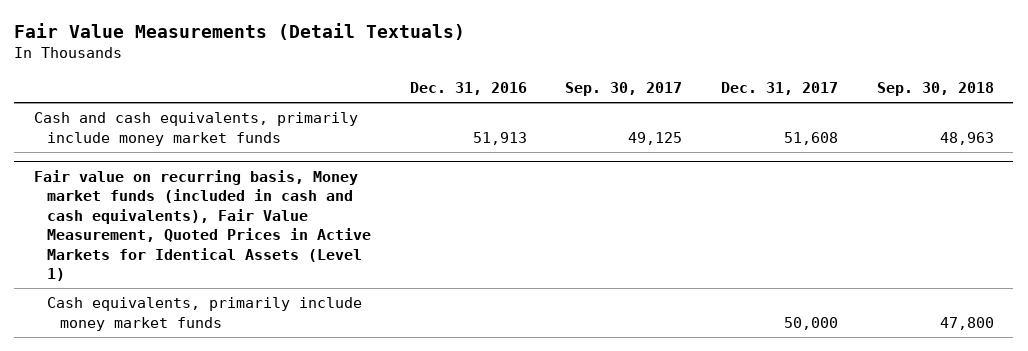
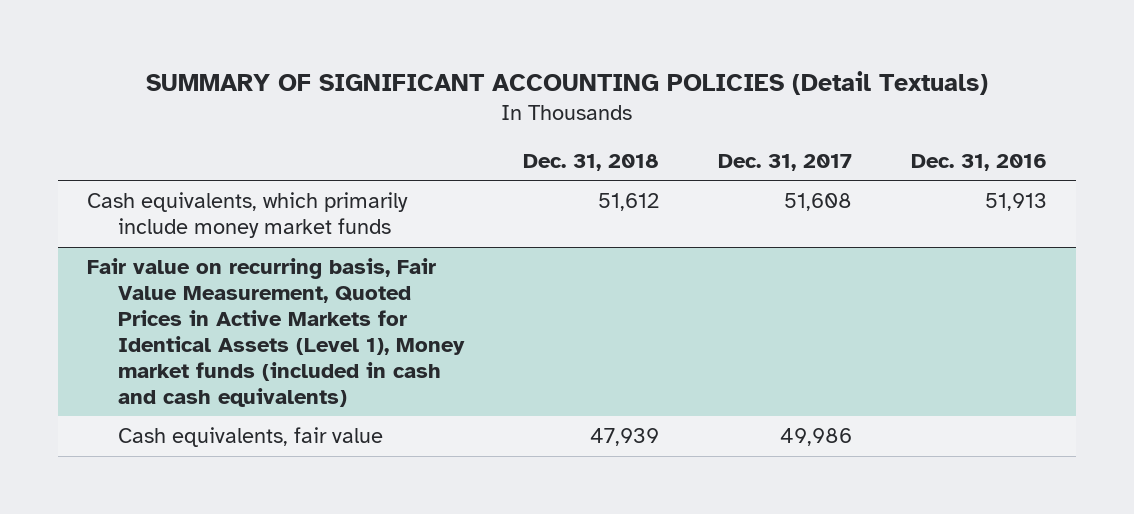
- Fair Value Measurements (Detail Textuals)
+ SUMMARY OF SIGNIFICANT ACCOUNTING POLICIES (Detail Textuals)
- | Dec. 31, 2016 | Sep. 30, 2017 | Dec. 31, 2017 | Sep. 30, 2018
+ | Dec. 31, 2018 | Dec. 31, 2017 | Dec. 31, 2016
- Cash and cash equivalents, primarily include money market funds | 51,913 | 49,125 | 51,608 | 48,963
- Fair value on recurring basis, Money market funds (included in cash and cash equivalents), Fair Value Measurement, Quoted Prices in Active Markets for Identical Assets (Level 1)
- Cash equivalents, primarily include money market funds | | | 50,000 | 47,800
+ Cash equivalents, which primarily include money market funds | 51,612 | 51,608 | 51,913
+ Fair value on recurring basis, Fair Value Measurement, Quoted Prices in Active Markets for Identical Assets (Level 1), Money market funds (included in cash and cash equivalents)
+ Cash equivalents, fair value | 47,939 | 49,986 |

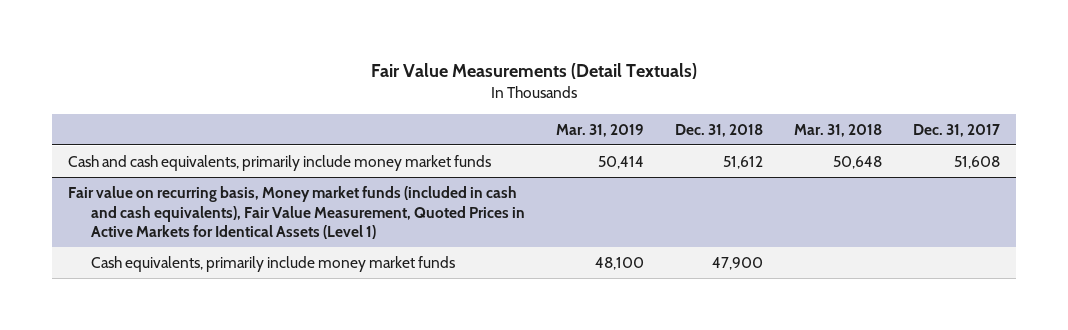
- SUMMARY OF SIGNIFICANT ACCOUNTING POLICIES (Detail Textuals)
+ Fair Value Measurements (Detail Textuals)
- | Dec. 31, 2018 | Dec. 31, 2017 | Dec. 31, 2016
+ | Mar. 31, 2019 | Dec. 31, 2018 | Mar. 31, 2018 | Dec. 31, 2017
- Cash equivalents, which primarily include money market funds | 51,612 | 51,608 | 51,913
- Fair value on recurring basis, Fair Value Measurement, Quoted Prices in Active Markets for Identical Assets (Level 1), Money market funds (included in cash and cash equivalents)
- Cash equivalents, fair value | 47,939 | 49,986 |
+ Cash and cash equivalents, primarily include money market funds | 50,414 | 51,612 | 50,648 | 51,608
+ Fair value on recurring basis, Money market funds (included in cash and cash equivalents), Fair Value Measurement, Quoted Prices in Active Markets for Identical Assets (Level 1)
+ Cash equivalents, primarily include money market funds | 48,100 | 47,900 | |

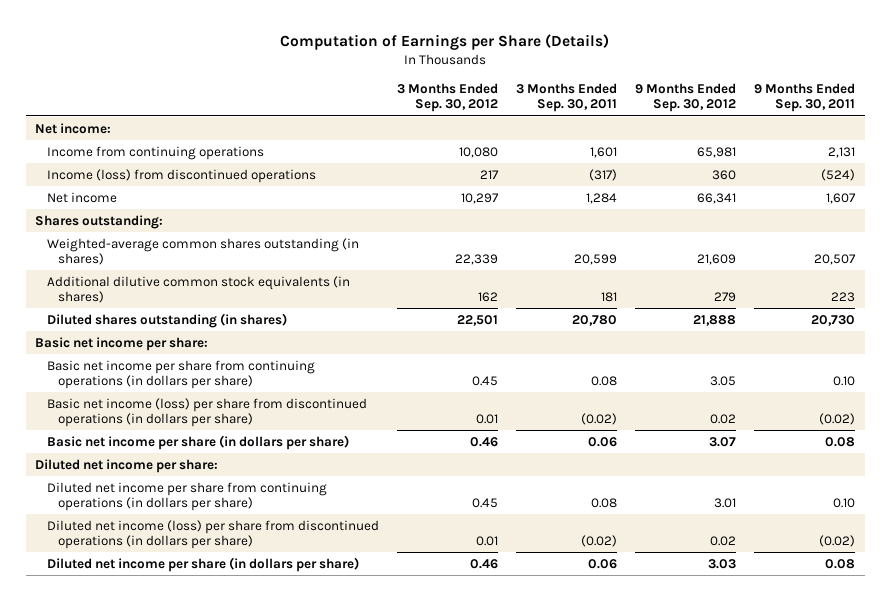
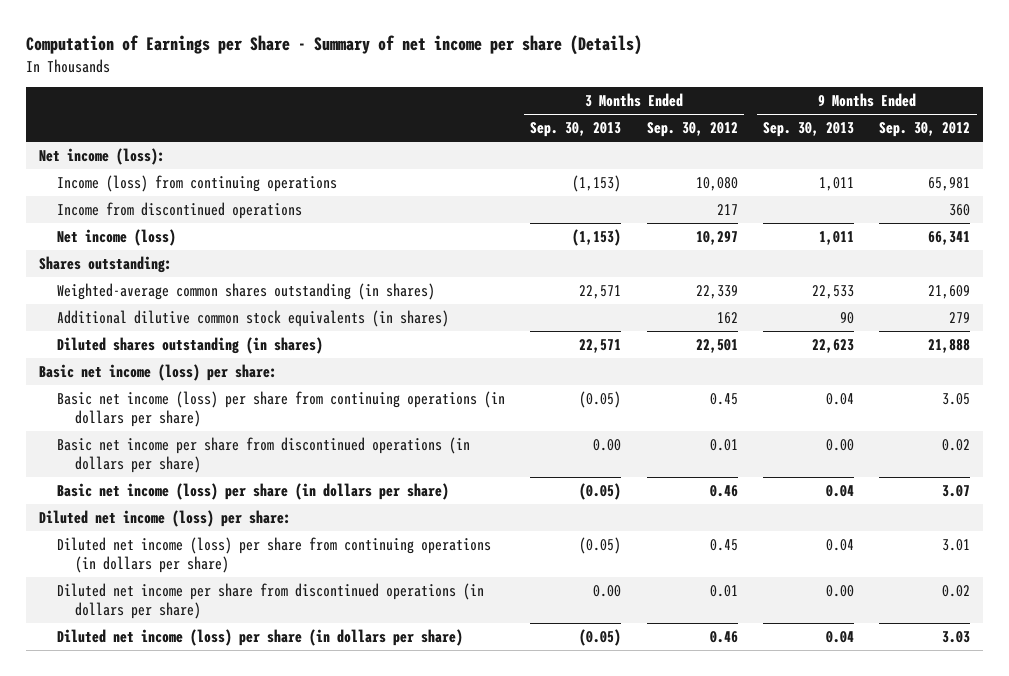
- Computation of Earnings per Share (Details)
+ Computation of Earnings per Share - Summary of net income per share (Details)
- | 3 Months Ended Sep. 30, 2012 | 3 Months Ended Sep. 30, 2011 | 9 Months Ended Sep. 30, 2012 | 9 Months Ended Sep. 30, 2011
+ | 3 Months Ended Sep. 30, 2013 | 3 Months Ended Sep. 30, 2012 | 9 Months Ended Sep. 30, 2013 | 9 Months Ended Sep. 30, 2012
- Net income:
- Income from continuing operations | 10,080 | 1,601 | 65,981 | 2,131
- Income (loss) from discontinued operations | 217 | (317) | 360 | (524)
- Net income | 10,297 | 1,284 | 66,341 | 1,607
+ Net income (loss):
+ Income (loss) from continuing operations | (1,153) | 10,080 | 1,011 | 65,981
+ Income from discontinued operations | | 217 | | 360
+ Net income (loss) | (1,153) | 10,297 | 1,011 | 66,341
- Basic net income per share:
- Basic net income per share from continuing operations (in dollars per share) | 0.45 | 0.08 | 3.05 | 0.10
- Basic net income (loss) per share from discontinued operations (in dollars per share) | 0.01 | (0.02) | 0.02 | (0.02)
- Basic net income per share (in dollars per share) | 0.46 | 0.06 | 3.07 | 0.08
- Diluted net income per share:
- Diluted net income per share from continuing operations (in dollars per share) | 0.45 | 0.08 | 3.01 | 0.10
- Diluted net income (loss) per share from discontinued operations (in dollars per share) | 0.01 | (0.02) | 0.02 | (0.02)
- Diluted net income per share (in dollars per share) | 0.46 | 0.06 | 3.03 | 0.08
+ Basic net income (loss) per share:
+ Basic net income (loss) per share from continuing operations (in dollars per share) | (0.05) | 0.45 | 0.04 | 3.05
+ Basic net income per share from discontinued operations (in dollars per share) | 0.00 | 0.01 | 0.00 | 0.02
+ Basic net income (loss) per share (in dollars per share) | (0.05) | 0.46 | 0.04 | 3.07
+ Diluted net income (loss) per share:
+ Diluted net income (loss) per share from continuing operations (in dollars per share) | (0.05) | 0.45 | 0.04 | 3.01
+ Diluted net income per share from discontinued operations (in dollars per share) | 0.00 | 0.01 | 0.00 | 0.02
+ Diluted net income (loss) per share (in dollars per share) | (0.05) | 0.46 | 0.04 | 3.03

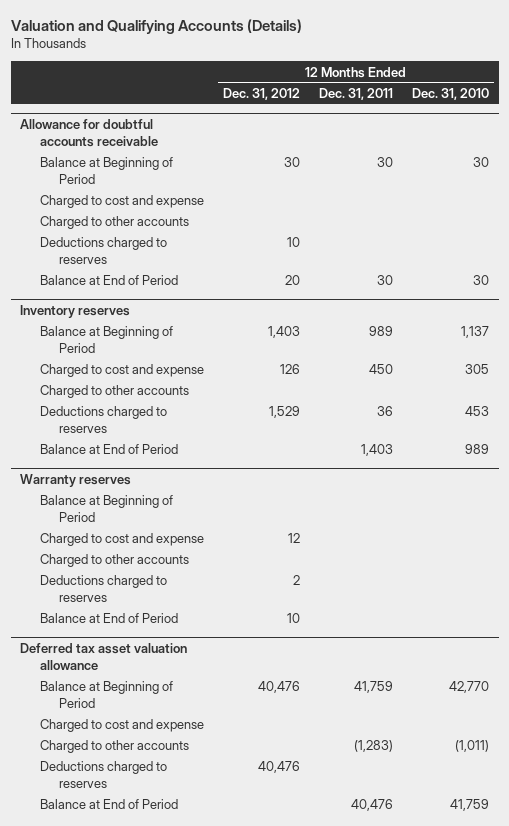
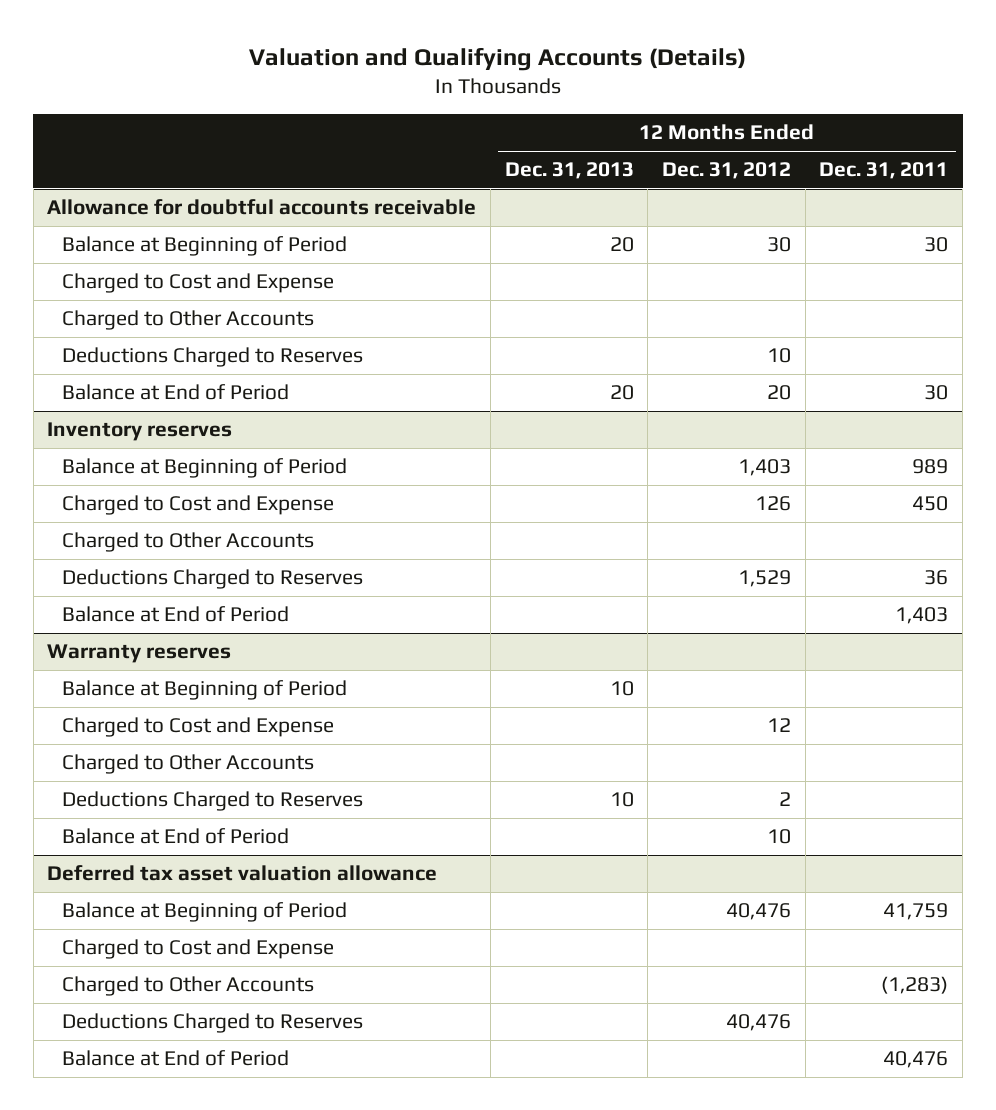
- | 12 Months Ended Dec. 31, 2012 | 12 Months Ended Dec. 31, 2011 | 12 Months Ended Dec. 31, 2010
+ | 12 Months Ended Dec. 31, 2013 | 12 Months Ended Dec. 31, 2012 | 12 Months Ended Dec. 31, 2011
@ Allowance for doubtful accounts receivable
- Charged to cost and expense
- Charged to other accounts
- Deductions charged to reserves | 10 | |
+ Charged to Cost and Expense
+ Charged to Other Accounts
+ Deductions Charged to Reserves | | 10 |
@ Inventory reserves
- Charged to cost and expense | 126 | 450 | 305
- Charged to other accounts
- Deductions charged to reserves | 1,529 | 36 | 453
+ Charged to Cost and Expense | | 126 | 450
+ Charged to Other Accounts
+ Deductions Charged to Reserves | | 1,529 | 36
@ Warranty reserves
- Charged to cost and expense | 12 | |
- Charged to other accounts
- Deductions charged to reserves | 2 | |
+ Charged to Cost and Expense | | 12 |
+ Charged to Other Accounts
+ Deductions Charged to Reserves | 10 | 2 |
@ Deferred tax asset valuation allowance
- Charged to cost and expense
- Charged to other accounts | | (1,283) | (1,011)
- Deductions charged to reserves | 40,476 | |
+ Charged to Cost and Expense
+ Charged to Other Accounts | | | (1,283)
+ Deductions Charged to Reserves | | 40,476 |

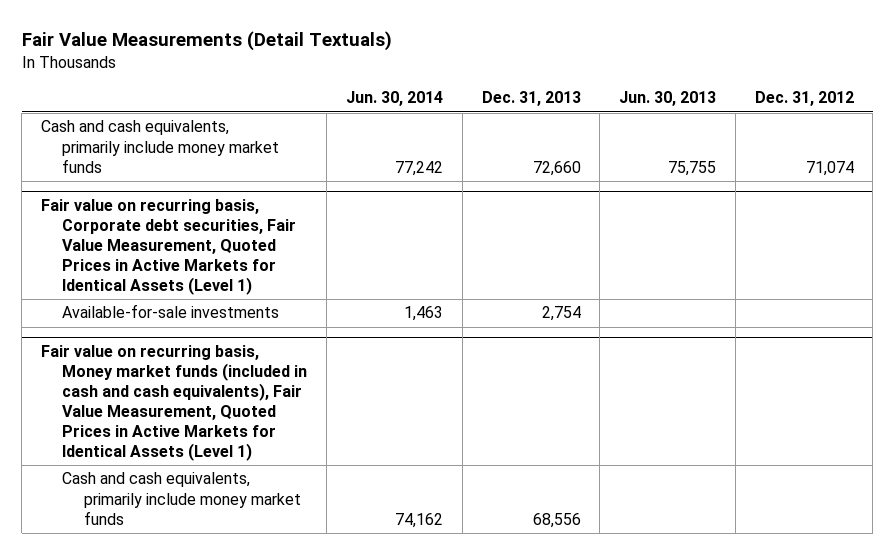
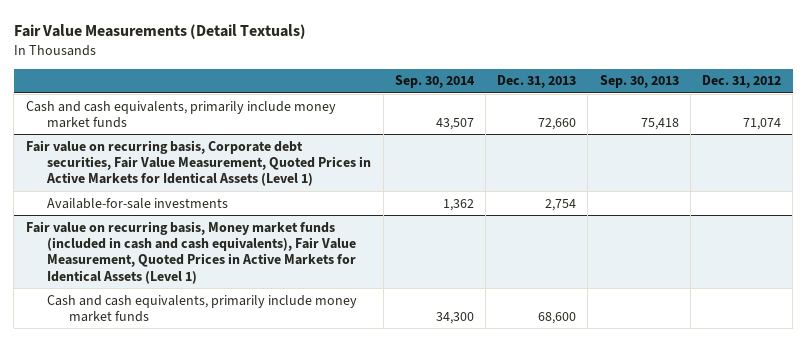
- | Jun. 30, 2014 | Dec. 31, 2013 | Jun. 30, 2013 | Dec. 31, 2012
+ | Sep. 30, 2014 | Dec. 31, 2013 | Sep. 30, 2013 | Dec. 31, 2012
@ Fair value on recurring basis, Money market funds (included in cash and cash equivalents), Fair Value Measurement, Quoted Prices in Active Markets for Identical Assets (Level 1)
- Cash and cash equivalents, primarily include money market funds | 74,162 | 68,556 | |
+ Cash and cash equivalents, primarily include money market funds | 34,300 | 68,600 | |

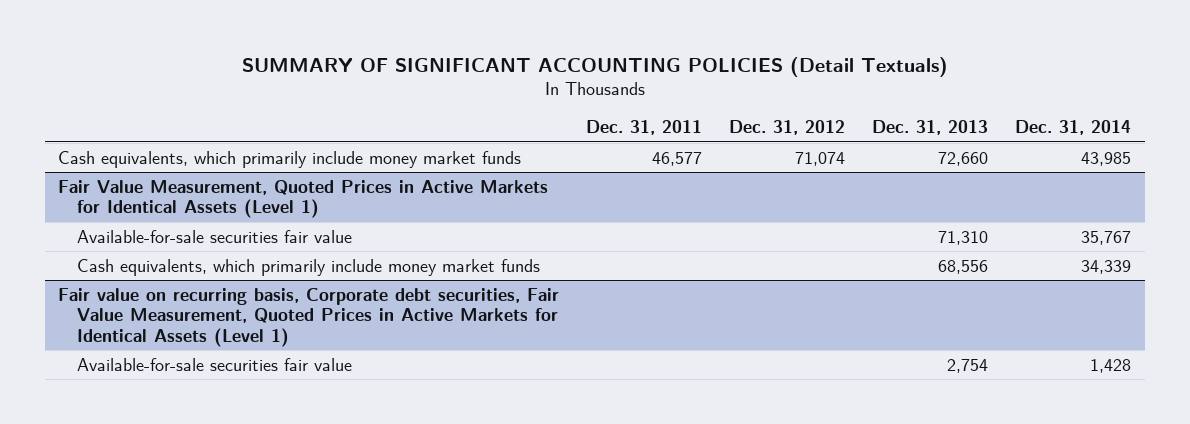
- Fair Value Measurements (Detail Textuals)
+ SUMMARY OF SIGNIFICANT ACCOUNTING POLICIES (Detail Textuals)
- | Sep. 30, 2014 | Dec. 31, 2013 | Sep. 30, 2013 | Dec. 31, 2012
+ | Dec. 31, 2011 | Dec. 31, 2012 | Dec. 31, 2013 | Dec. 31, 2014
- Cash and cash equivalents, primarily include money market funds | 43,507 | 72,660 | 75,418 | 71,074
+ Cash equivalents, which primarily include money market funds | 46,577 | 71,074 | 72,660 | 43,985
+ Fair Value Measurement, Quoted Prices in Active Markets for Identical Assets (Level 1)
+ Available-for-sale securities fair value | | | 71,310 | 35,767
+ Cash equivalents, which primarily include money market funds | | | 68,556 | 34,339
@ Fair value on recurring basis, Corporate debt securities, Fair Value Measurement, Quoted Prices in Active Markets for Identical Assets (Level 1)
- Available-for-sale investments | 1,362 | 2,754 | |
- Fair value on recurring basis, Money market funds (included in cash and cash equivalents), Fair Value Measurement, Quoted Prices in Active Markets for Identical Assets (Level 1)
- Cash and cash equivalents, primarily include money market funds | 34,300 | 68,600 | |
@ Fair value on recurring basis, Corporate debt securities, Fair Value Measurement, Quoted Prices in Active Markets for Identical Assets (Level 1)
+ Available-for-sale securities fair value | | | 2,754 | 1,428

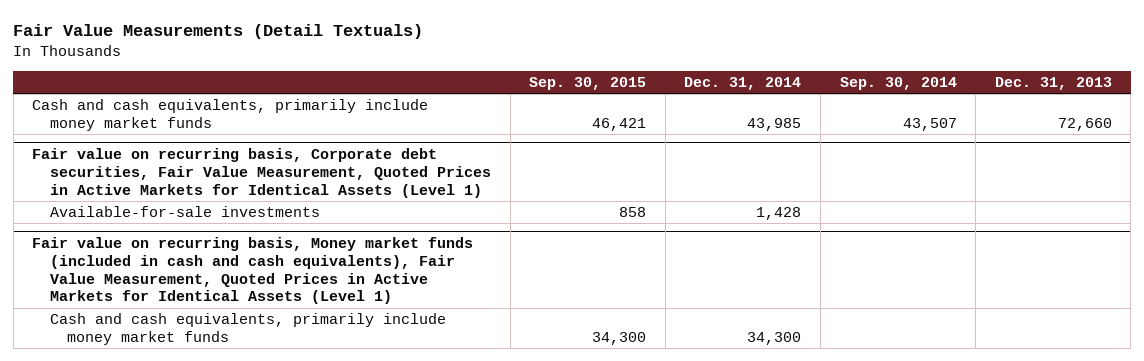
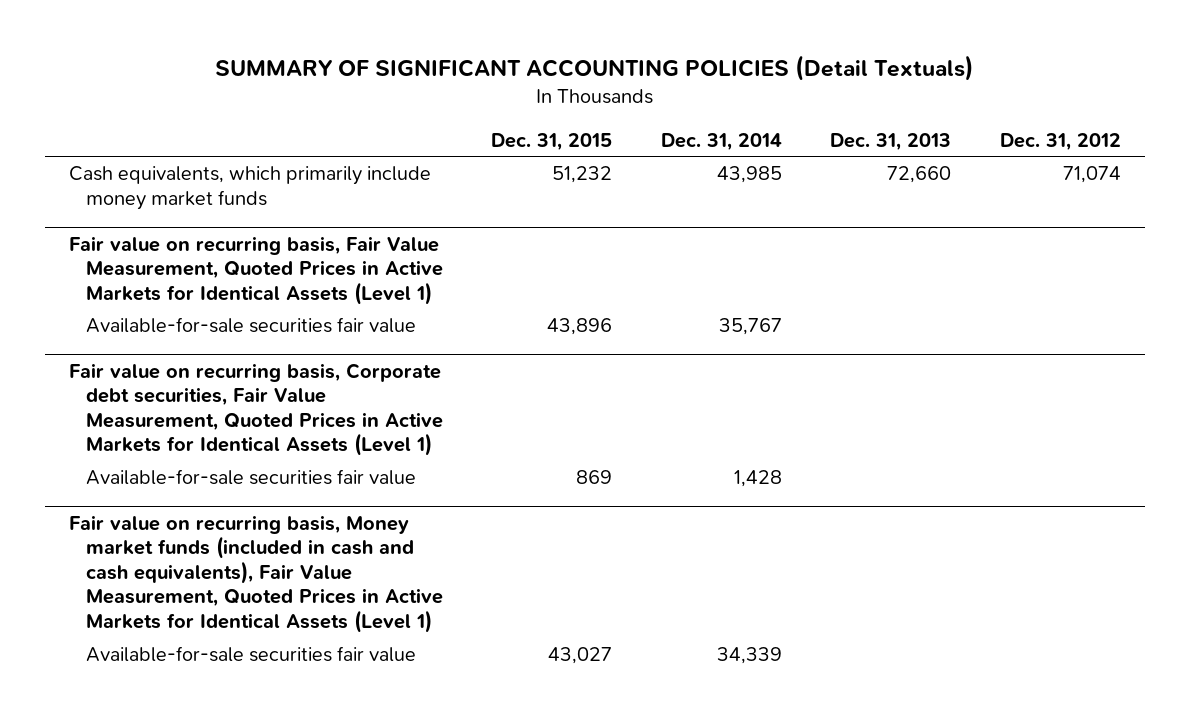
- Fair Value Measurements (Detail Textuals)
+ SUMMARY OF SIGNIFICANT ACCOUNTING POLICIES (Detail Textuals)
- | Sep. 30, 2015 | Dec. 31, 2014 | Sep. 30, 2014 | Dec. 31, 2013
+ | Dec. 31, 2015 | Dec. 31, 2014 | Dec. 31, 2013 | Dec. 31, 2012
- Cash and cash equivalents, primarily include money market funds | 46,421 | 43,985 | 43,507 | 72,660
+ Cash equivalents, which primarily include money market funds | 51,232 | 43,985 | 72,660 | 71,074
+ Fair value on recurring basis, Fair Value Measurement, Quoted Prices in Active Markets for Identical Assets (Level 1)
+ Available-for-sale securities fair value | 43,896 | 35,767 | |
@ Fair value on recurring basis, Corporate debt securities, Fair Value Measurement, Quoted Prices in Active Markets for Identical Assets (Level 1)
- Available-for-sale investments | 858 | 1,428 | |
+ Available-for-sale securities fair value | 869 | 1,428 | |
@ Fair value on recurring basis, Money market funds (included in cash and cash equivalents), Fair Value Measurement, Quoted Prices in Active Markets for Identical Assets (Level 1)
- Cash and cash equivalents, primarily include money market funds | 34,300 | 34,300 | |
+ Available-for-sale securities fair value | 43,027 | 34,339 | |

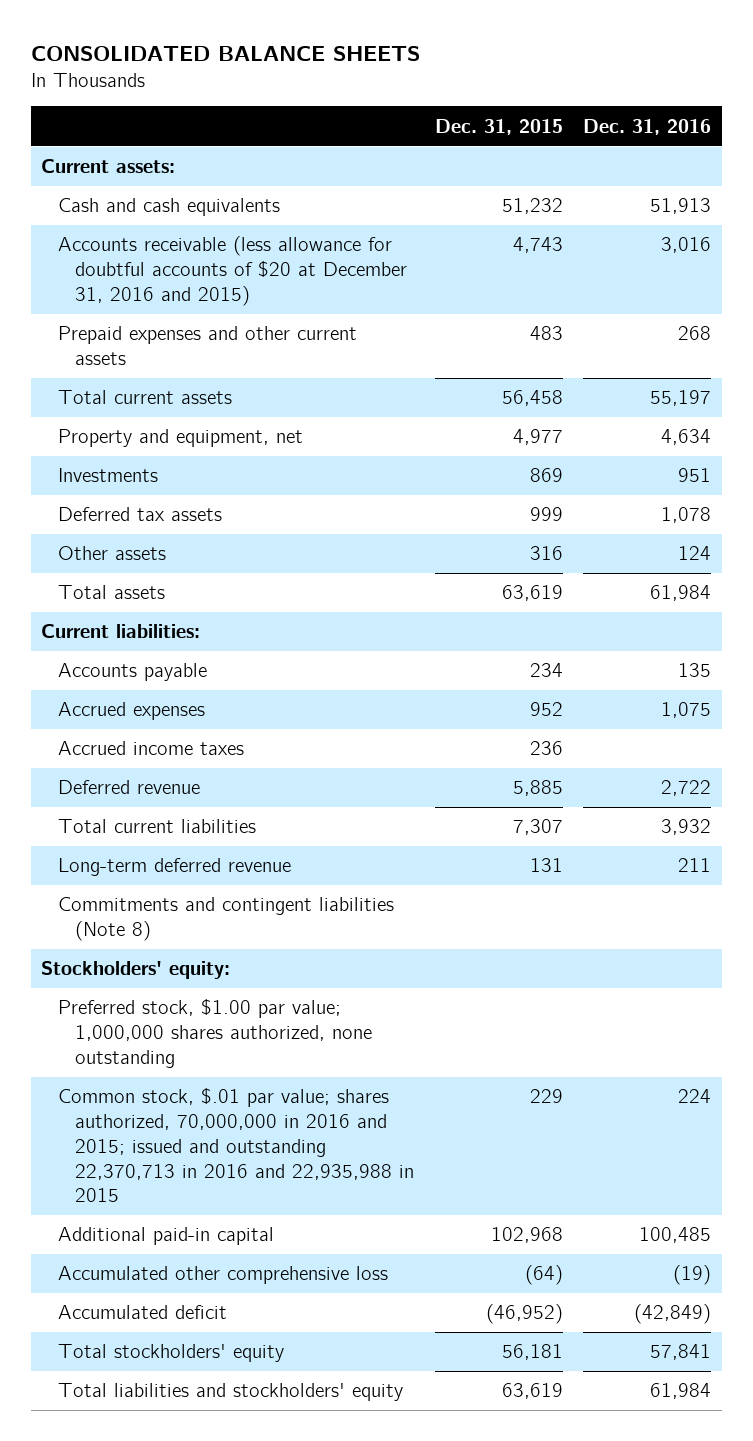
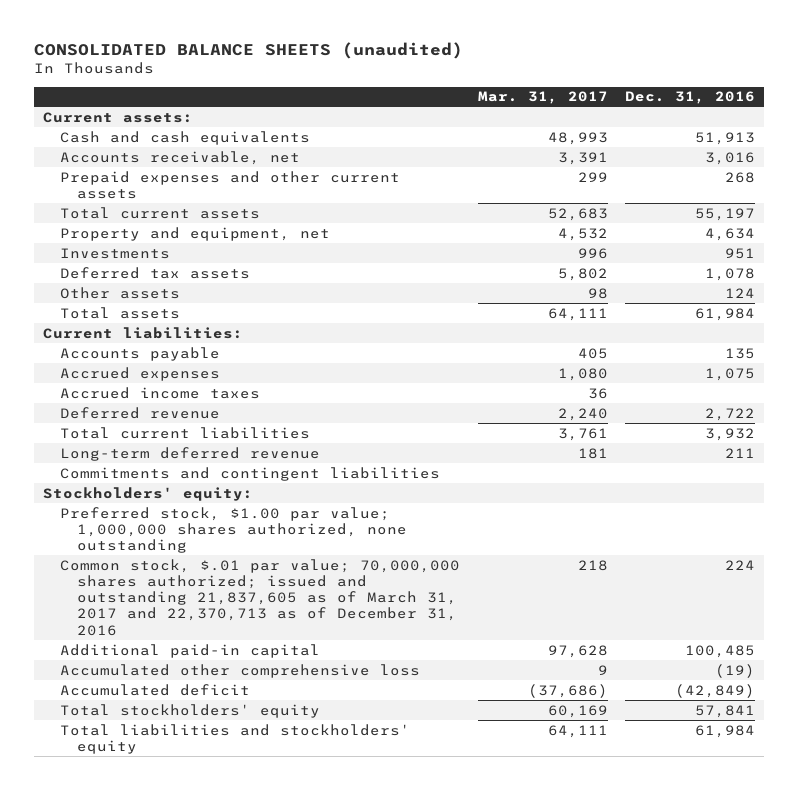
- CONSOLIDATED BALANCE SHEETS
+ CONSOLIDATED BALANCE SHEETS (unaudited)
- | Dec. 31, 2015 | Dec. 31, 2016
+ | Mar. 31, 2017 | Dec. 31, 2016
- Accounts receivable (less allowance for doubtful accounts of $20 at December 31, 2016 and 2015) | 4,743 | 3,016
+ Accounts receivable, net | 3,391 | 3,016
- Commitments and contingent liabilities (Note 8)
+ Commitments and contingent liabilities
- Common stock, $.01 par value; shares authorized, 70,000,000 in 2016 and 2015; issued and outstanding 22,370,713 in 2016 and 22,935,988 in 2015 | 229 | 224
+ Common stock, $.01 par value; 70,000,000 shares authorized; issued and outstanding 21,837,605 as of March 31, 2017 and 22,370,713 as of December 31, 2016 | 218 | 224

